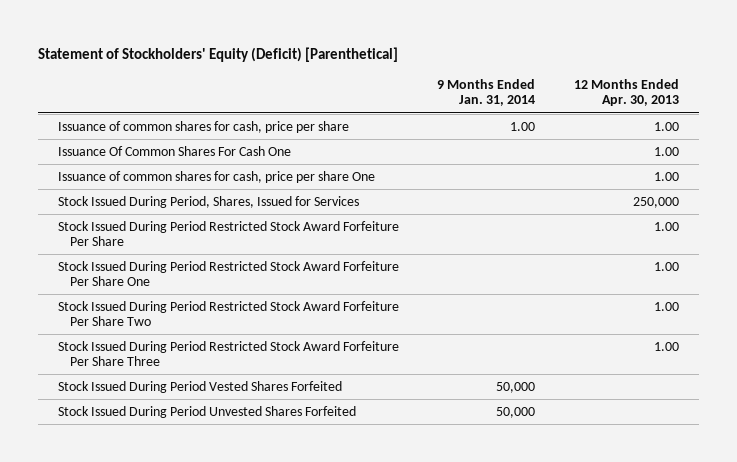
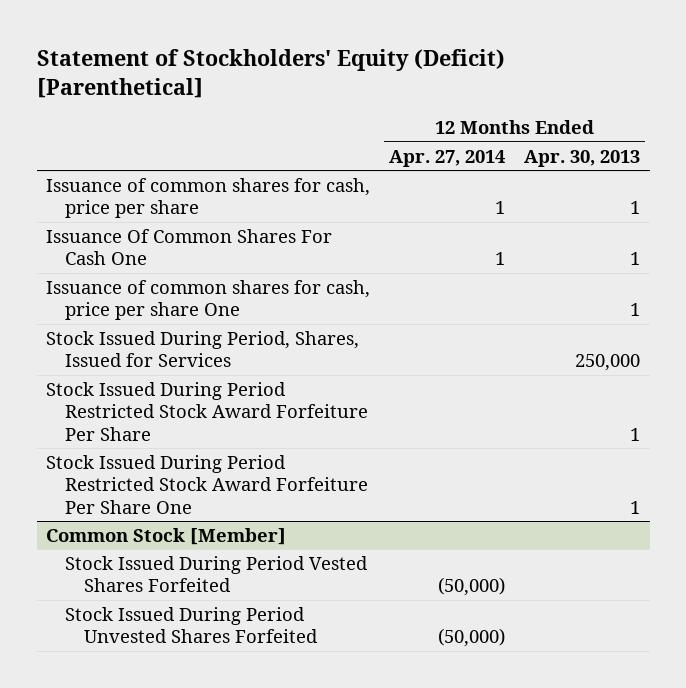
- | 9 Months Ended Jan. 31, 2014 | 12 Months Ended Apr. 30, 2013
+ | 12 Months Ended Apr. 27, 2014 | 12 Months Ended Apr. 30, 2013
- Issuance of common shares for cash, price per share | 1.00 | 1.00
- Issuance Of Common Shares For Cash One | | 1.00
- Issuance of common shares for cash, price per share One | | 1.00
+ Issuance of common shares for cash, price per share | 1 | 1
+ Issuance Of Common Shares For Cash One | 1 | 1
+ Issuance of common shares for cash, price per share One | | 1
- Stock Issued During Period Restricted Stock Award Forfeiture Per Share | | 1.00
- Stock Issued During Period Restricted Stock Award Forfeiture Per Share One | | 1.00
- Stock Issued During Period Restricted Stock Award Forfeiture Per Share Two | | 1.00
- Stock Issued During Period Restricted Stock Award Forfeiture Per Share Three | | 1.00
+ Stock Issued During Period Restricted Stock Award Forfeiture Per Share | | 1
+ Stock Issued During Period Restricted Stock Award Forfeiture Per Share One | | 1
+ Common Stock [Member]

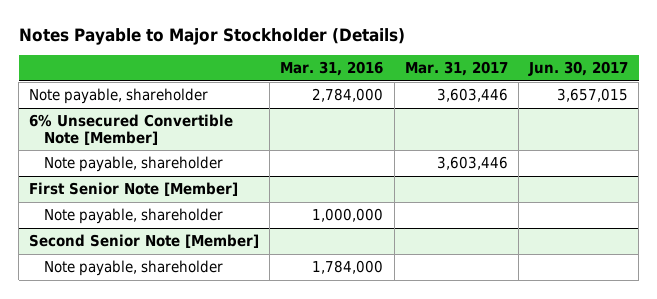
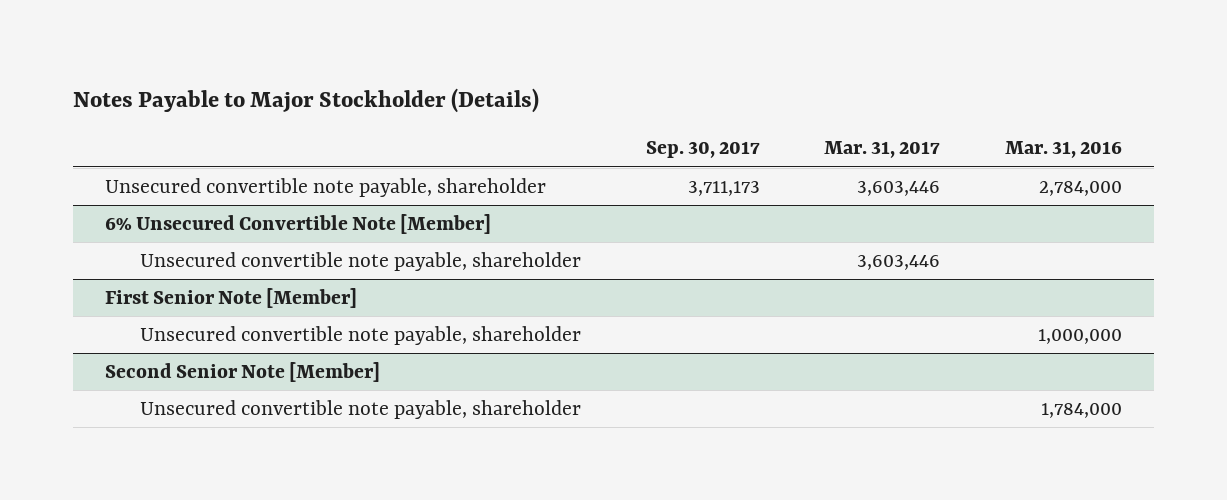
- | Mar. 31, 2016 | Mar. 31, 2017 | Jun. 30, 2017
+ | Sep. 30, 2017 | Mar. 31, 2017 | Mar. 31, 2016
- Note payable, shareholder | 2,784,000 | 3,603,446 | 3,657,015
+ Unsecured convertible note payable, shareholder | 3,711,173 | 3,603,446 | 2,784,000
@ 6% Unsecured Convertible Note [Member]
- Note payable, shareholder | | 3,603,446 |
+ Unsecured convertible note payable, shareholder | | 3,603,446 |
@ First Senior Note [Member]
- Note payable, shareholder | 1,000,000 | |
+ Unsecured convertible note payable, shareholder | | | 1,000,000
@ Second Senior Note [Member]
- Note payable, shareholder | 1,784,000 | |
+ Unsecured convertible note payable, shareholder | | | 1,784,000

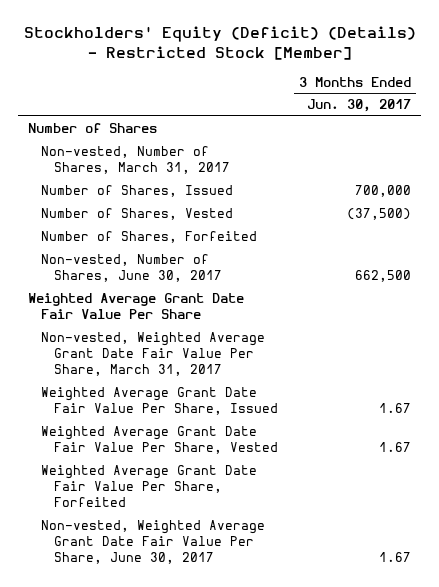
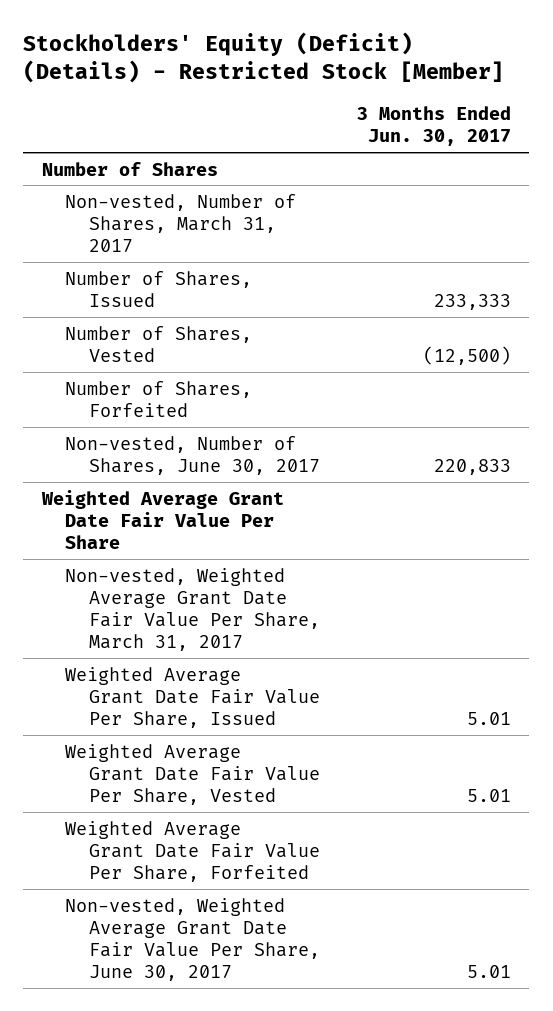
- Number of Shares, Issued | 700,000
- Number of Shares, Vested | (37,500)
+ Number of Shares, Issued | 233,333
+ Number of Shares, Vested | (12,500)
- Non-vested, Number of Shares, June 30, 2017 | 662,500
+ Non-vested, Number of Shares, June 30, 2017 | 220,833
- Weighted Average Grant Date Fair Value Per Share, Issued | 1.67
- Weighted Average Grant Date Fair Value Per Share, Vested | 1.67
+ Weighted Average Grant Date Fair Value Per Share, Issued | 5.01
+ Weighted Average Grant Date Fair Value Per Share, Vested | 5.01
- Non-vested, Weighted Average Grant Date Fair Value Per Share, June 30, 2017 | 1.67
+ Non-vested, Weighted Average Grant Date Fair Value Per Share, June 30, 2017 | 5.01

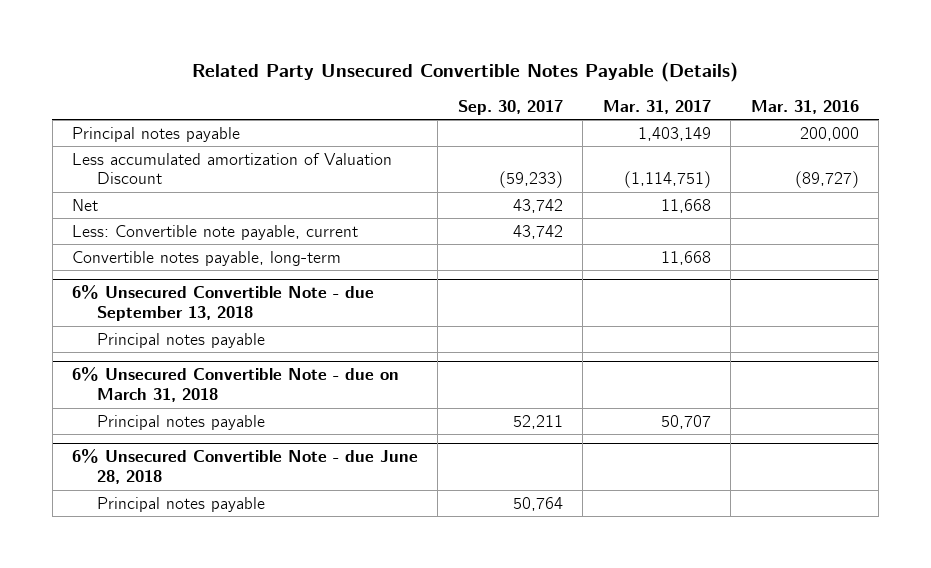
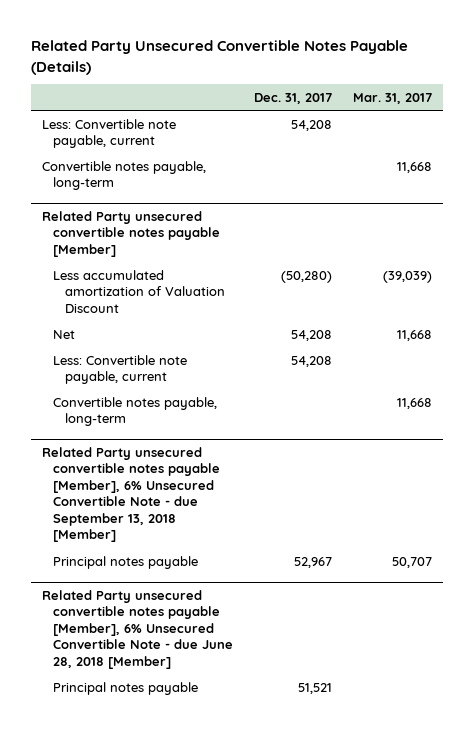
- | Sep. 30, 2017 | Mar. 31, 2017 | Mar. 31, 2016
+ | Dec. 31, 2017 | Mar. 31, 2017
- Principal notes payable | | 1,403,149 | 200,000
- Less accumulated amortization of Valuation Discount | (59,233) | (1,114,751) | (89,727)
+ Less: Convertible note payable, current | 54,208 |
+ Convertible notes payable, long-term | | 11,668
+ Related Party unsecured convertible notes payable [Member]
+ Less accumulated amortization of Valuation Discount | (50,280) | (39,039)
- 6% Unsecured Convertible Note - due September 13, 2018
- Principal notes payable
- 6% Unsecured Convertible Note - due on March 31, 2018
+ Related Party unsecured convertible notes payable [Member], 6% Unsecured Convertible Note - due September 13, 2018 [Member]
- 6% Unsecured Convertible Note - due June 28, 2018
+ Related Party unsecured convertible notes payable [Member], 6% Unsecured Convertible Note - due June 28, 2018 [Member]

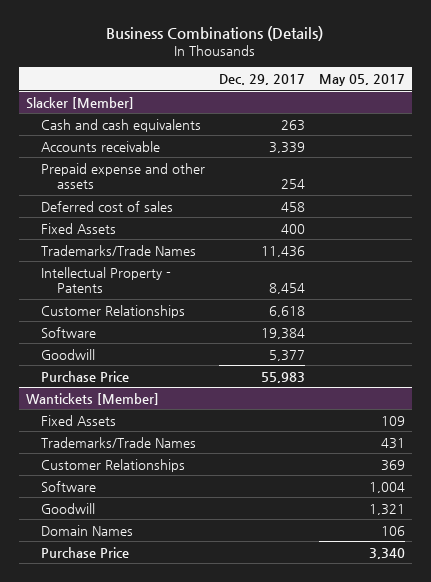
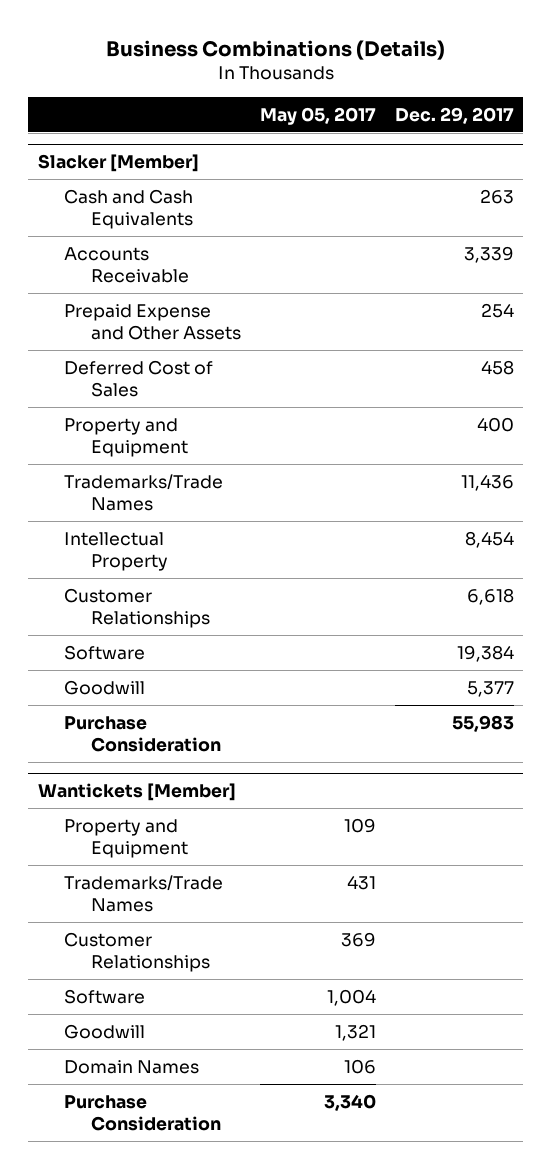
- | Dec. 29, 2017 | May 05, 2017
+ | May 05, 2017 | Dec. 29, 2017
@ Slacker [Member]
- Cash and cash equivalents | 263 |
- Accounts receivable | 3,339 |
- Prepaid expense and other assets | 254 |
- Deferred cost of sales | 458 |
- Fixed Assets | 400 |
+ Cash and Cash Equivalents | | 263
+ Accounts Receivable | | 3,339
+ Prepaid Expense and Other Assets | | 254
+ Deferred Cost of Sales | | 458
+ Property and Equipment | | 400
- Intellectual Property - Patents | 8,454 |
+ Intellectual Property | | 8,454
- Purchase Price | 55,983 |
+ Purchase Consideration | | 55,983
@ Wantickets [Member]
- Fixed Assets | | 109
+ Property and Equipment | 109 |
- Purchase Price | | 3,340
+ Purchase Consideration | 3,340 |

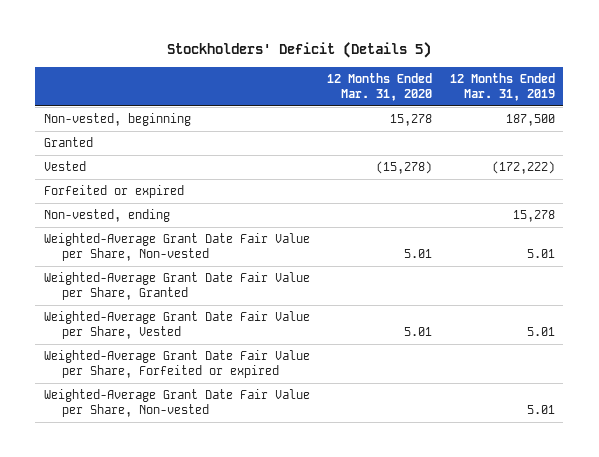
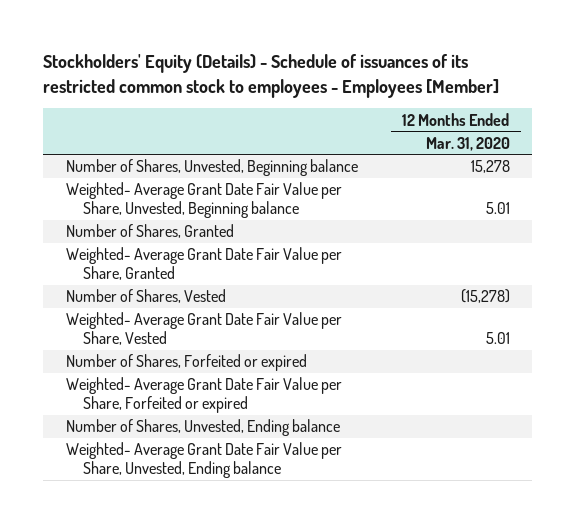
- Stockholders' Deficit (Details 5)
+ Stockholders' Equity (Details) - Schedule of issuances of its restricted common stock to employees - Employees [Member]
- | 12 Months Ended Mar. 31, 2020 | 12 Months Ended Mar. 31, 2019
+ | 12 Months Ended Mar. 31, 2020
- Non-vested, beginning | 15,278 | 187,500
- Granted
- Vested | (15,278) | (172,222)
- Forfeited or expired
- Non-vested, ending | | 15,278
- Weighted-Average Grant Date Fair Value per Share, Non-vested | 5.01 | 5.01
- Weighted-Average Grant Date Fair Value per Share, Granted
- Weighted-Average Grant Date Fair Value per Share, Vested | 5.01 | 5.01
- Weighted-Average Grant Date Fair Value per Share, Forfeited or expired
- Weighted-Average Grant Date Fair Value per Share, Non-vested | | 5.01
+ Number of Shares, Unvested, Beginning balance | 15,278
+ Weighted- Average Grant Date Fair Value per Share, Unvested, Beginning balance | 5.01
+ Number of Shares, Granted
+ Weighted- Average Grant Date Fair Value per Share, Granted
+ Number of Shares, Vested | (15,278)
+ Weighted- Average Grant Date Fair Value per Share, Vested | 5.01
+ Number of Shares, Forfeited or expired
+ Weighted- Average Grant Date Fair Value per Share, Forfeited or expired
+ Number of Shares, Unvested, Ending balance
+ Weighted- Average Grant Date Fair Value per Share, Unvested, Ending balance

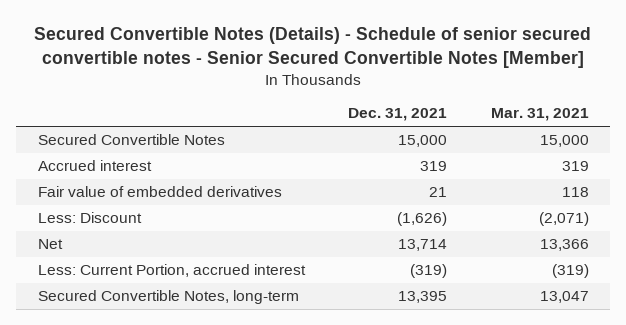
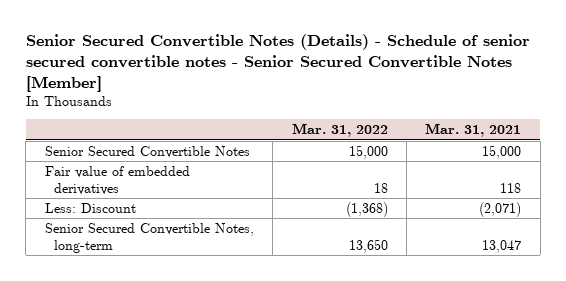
- Secured Convertible Notes (Details) - Schedule of senior secured convertible notes - Senior Secured Convertible Notes [Member]
+ Senior Secured Convertible Notes (Details) - Schedule of senior secured convertible notes - Senior Secured Convertible Notes [Member]
- | Dec. 31, 2021 | Mar. 31, 2021
+ | Mar. 31, 2022 | Mar. 31, 2021
- Secured Convertible Notes | 15,000 | 15,000
- Accrued interest | 319 | 319
+ Senior Secured Convertible Notes | 15,000 | 15,000
- Net | 13,714 | 13,366
- Less: Current Portion, accrued interest | (319) | (319)
- Secured Convertible Notes, long-term | 13,395 | 13,047
+ Senior Secured Convertible Notes, long-term | 13,650 | 13,047

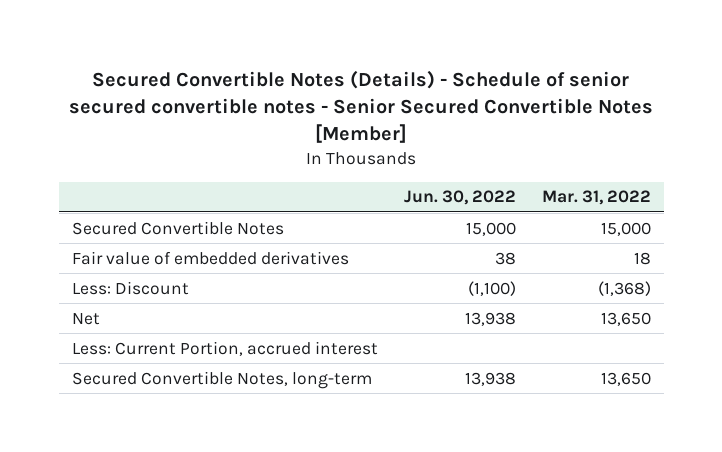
- Senior Secured Convertible Notes (Details) - Schedule of senior secured convertible notes - Senior Secured Convertible Notes [Member]
+ Secured Convertible Notes (Details) - Schedule of senior secured convertible notes - Senior Secured Convertible Notes [Member]
- | Mar. 31, 2022 | Mar. 31, 2021
+ | Jun. 30, 2022 | Mar. 31, 2022
- Senior Secured Convertible Notes | 15,000 | 15,000
+ Secured Convertible Notes | 15,000 | 15,000
- Senior Secured Convertible Notes, long-term | 13,650 | 13,047
+ Net | 13,938 | 13,650
+ Less: Current Portion, accrued interest
+ Secured Convertible Notes, long-term | 13,938 | 13,650

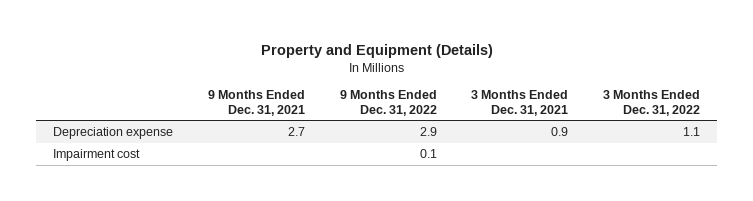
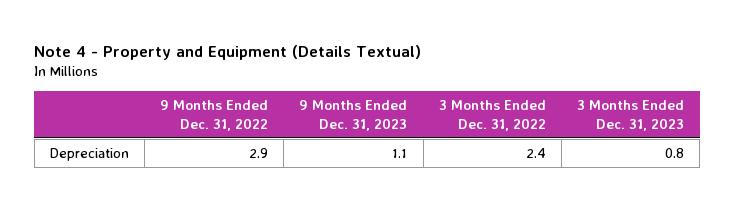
- Property and Equipment (Details)
+ Note 4 - Property and Equipment (Details Textual)
- | 9 Months Ended Dec. 31, 2021 | 9 Months Ended Dec. 31, 2022 | 3 Months Ended Dec. 31, 2021 | 3 Months Ended Dec. 31, 2022
+ | 9 Months Ended Dec. 31, 2022 | 9 Months Ended Dec. 31, 2023 | 3 Months Ended Dec. 31, 2022 | 3 Months Ended Dec. 31, 2023
- Depreciation expense | 2.7 | 2.9 | 0.9 | 1.1
- Impairment cost | | 0.1 | |
+ Depreciation | 2.9 | 1.1 | 2.4 | 0.8

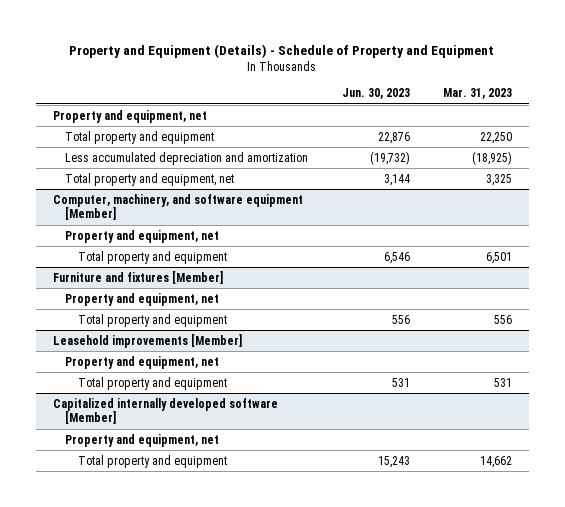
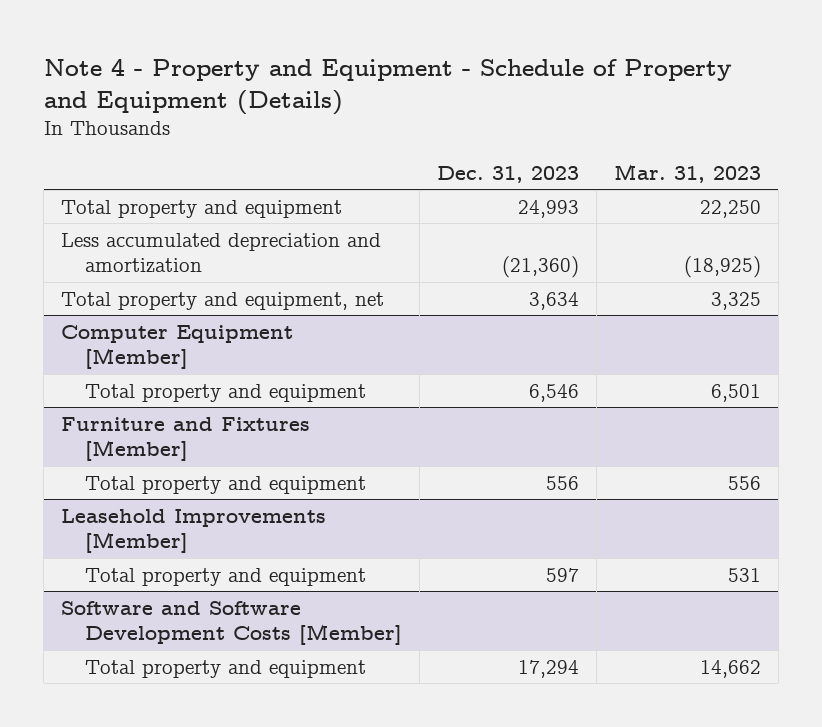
- Property and Equipment (Details) - Schedule of Property and Equipment
+ Note 4 - Property and Equipment - Schedule of Property and Equipment (Details)
- | Jun. 30, 2023 | Mar. 31, 2023
+ | Dec. 31, 2023 | Mar. 31, 2023
- Property and equipment, net
- Computer, machinery, and software equipment [Member]
- Property and equipment, net
+ Computer Equipment [Member]
- Furniture and fixtures [Member]
- Property and equipment, net
+ Furniture and Fixtures [Member]
- Leasehold improvements [Member]
- Property and equipment, net
+ Leasehold Improvements [Member]
- Capitalized internally developed software [Member]
- Property and equipment, net
+ Software and Software Development Costs [Member]

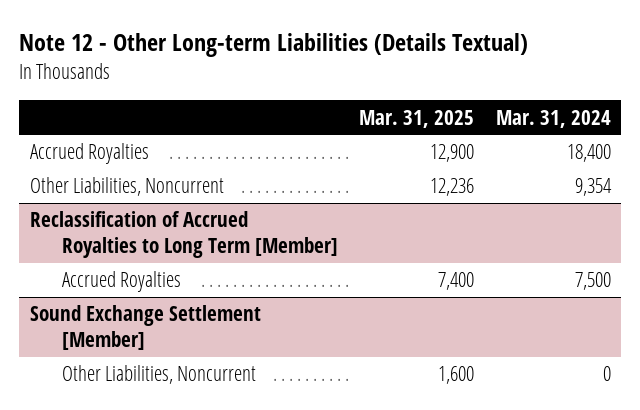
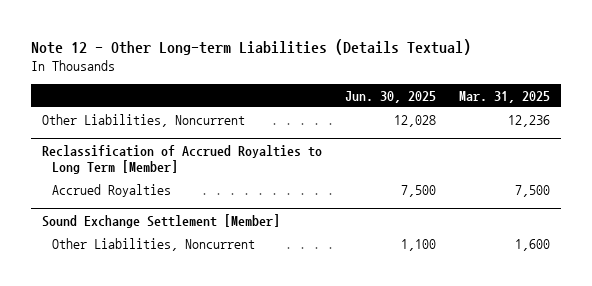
- | Mar. 31, 2025 | Mar. 31, 2024
+ | Jun. 30, 2025 | Mar. 31, 2025
- Accrued Royalties | 12,900 | 18,400
@ Reclassification of Accrued Royalties to Long Term [Member]
- Accrued Royalties | 7,400 | 7,500
+ Accrued Royalties | 7,500 | 7,500

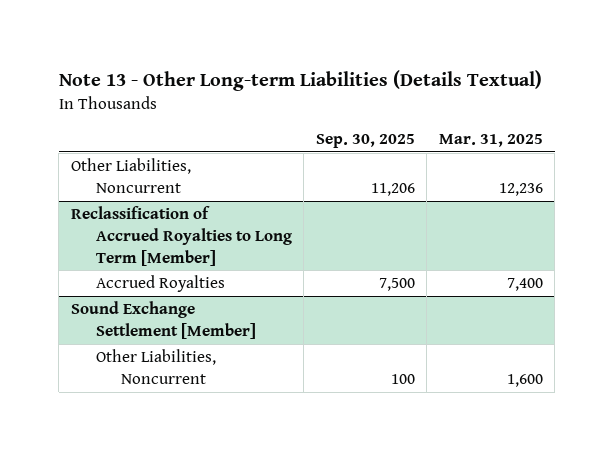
- Note 12 - Other Long-term Liabilities (Details Textual)
+ Note 13 - Other Long-term Liabilities (Details Textual)
- | Jun. 30, 2025 | Mar. 31, 2025
+ | Sep. 30, 2025 | Mar. 31, 2025
@ Reclassification of Accrued Royalties to Long Term [Member]
- Accrued Royalties | 7,500 | 7,500
+ Accrued Royalties | 7,500 | 7,400

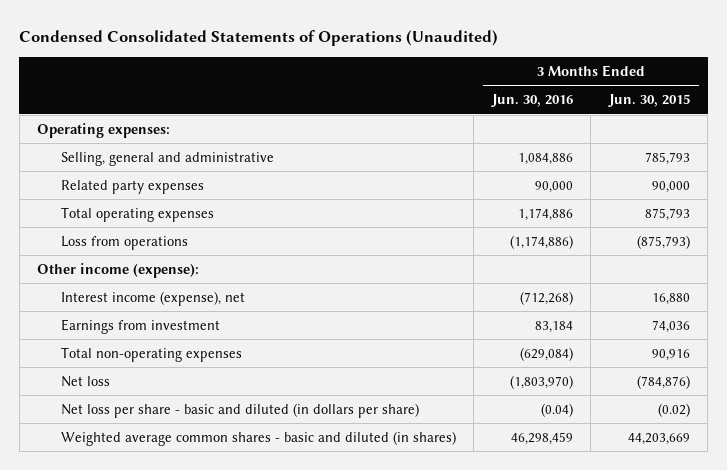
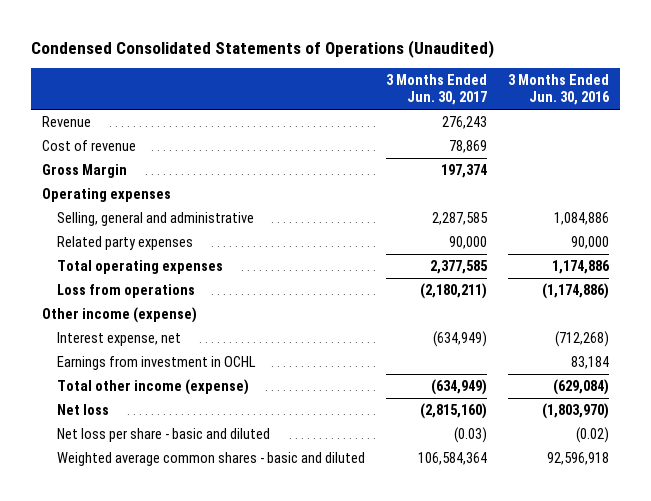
- | 3 Months Ended Jun. 30, 2016 | 3 Months Ended Jun. 30, 2015
+ | 3 Months Ended Jun. 30, 2017 | 3 Months Ended Jun. 30, 2016
- Operating expenses:
+ Revenue | 276,243 |
+ Cost of revenue | 78,869 |
+ Gross Margin | 197,374 |
+ Operating expenses
- Other income (expense):
- Interest income (expense), net | (712,268) | 16,880
- Earnings from investment | 83,184 | 74,036
- Total non-operating expenses | (629,084) | 90,916
+ Other income (expense)
+ Interest expense, net | (634,949) | (712,268)
+ Earnings from investment in OCHL | | 83,184
+ Total other income (expense) | (634,949) | (629,084)
- Net loss per share - basic and diluted (in dollars per share) | (0.04) | (0.02)
- Weighted average common shares - basic and diluted (in shares) | 46,298,459 | 44,203,669
+ Net loss per share - basic and diluted | (0.03) | (0.02)
+ Weighted average common shares - basic and diluted | 106,584,364 | 92,596,918

